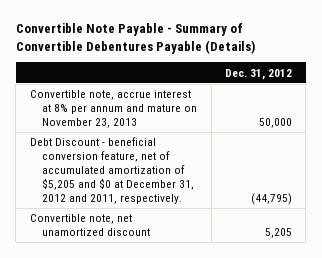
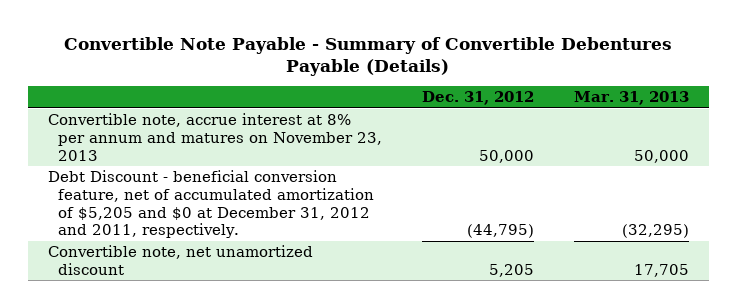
- | Dec. 31, 2012
+ | Dec. 31, 2012 | Mar. 31, 2013
- Convertible note, accrue interest at 8% per annum and mature on November 23, 2013 | 50,000
+ Convertible note, accrue interest at 8% per annum and matures on November 23, 2013 | 50,000 | 50,000

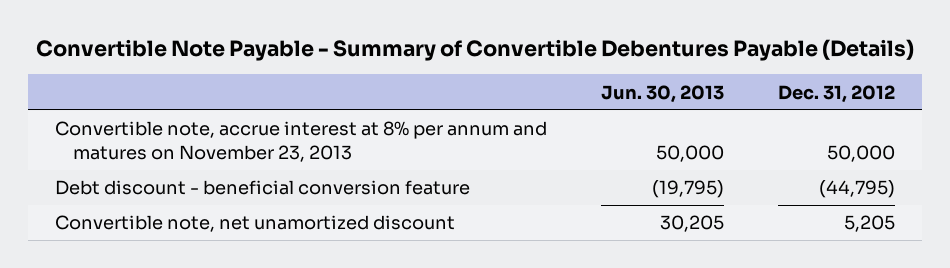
- | Dec. 31, 2012 | Mar. 31, 2013
+ | Jun. 30, 2013 | Dec. 31, 2012
- Debt Discount - beneficial conversion feature, net of accumulated amortization of $5,205 and $0 at December 31, 2012 and 2011, respectively. | (44,795) | (32,295)
+ Debt discount - beneficial conversion feature | (19,795) | (44,795)

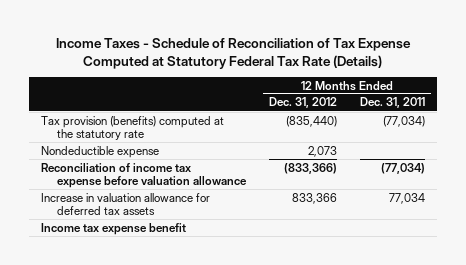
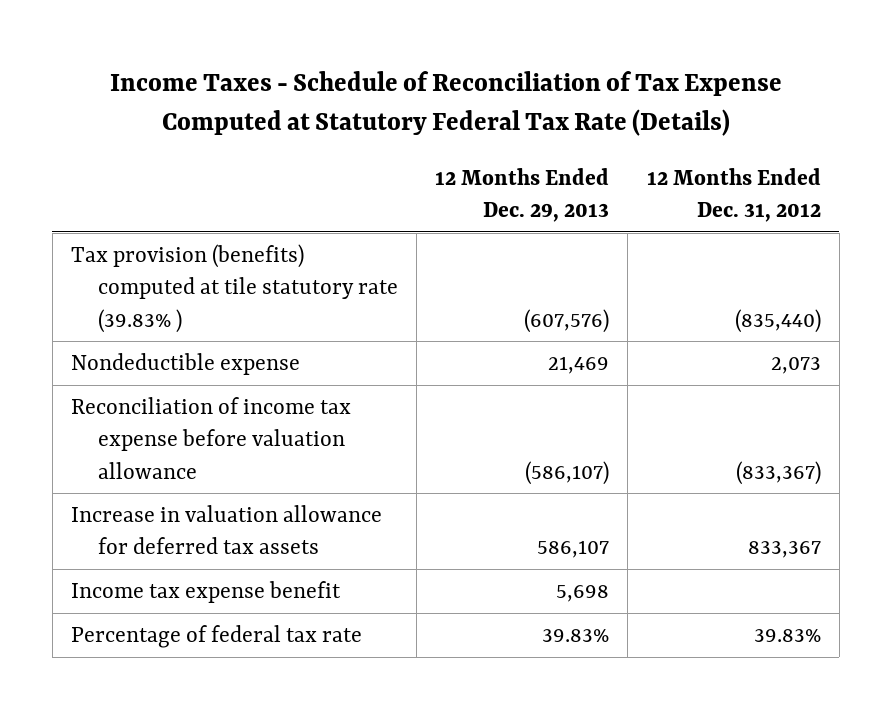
- | 12 Months Ended Dec. 31, 2012 | 12 Months Ended Dec. 31, 2011
+ | 12 Months Ended Dec. 29, 2013 | 12 Months Ended Dec. 31, 2012
- Tax provision (benefits) computed at the statutory rate | (835,440) | (77,034)
+ Tax provision (benefits) computed at tile statutory rate (39.83% ) | (607,576) | (835,440)
- Reconciliation of income tax expense before valuation allowance | (833,366) | (77,034)
- Increase in valuation allowance for deferred tax assets | 833,366 | 77,034
+ Reconciliation of income tax expense before valuation allowance | (586,107) | (833,367)
+ Increase in valuation allowance for deferred tax assets | 586,107 | 833,367
+ Percentage of federal tax rate | 39.83% | 39.83%

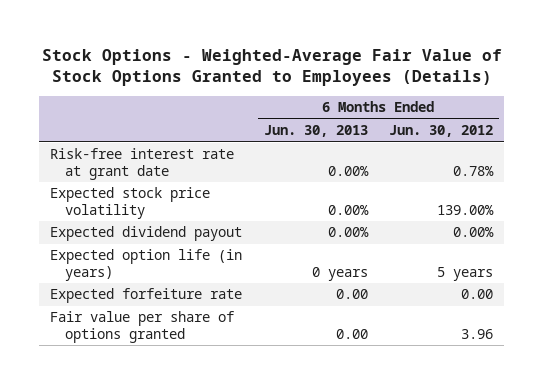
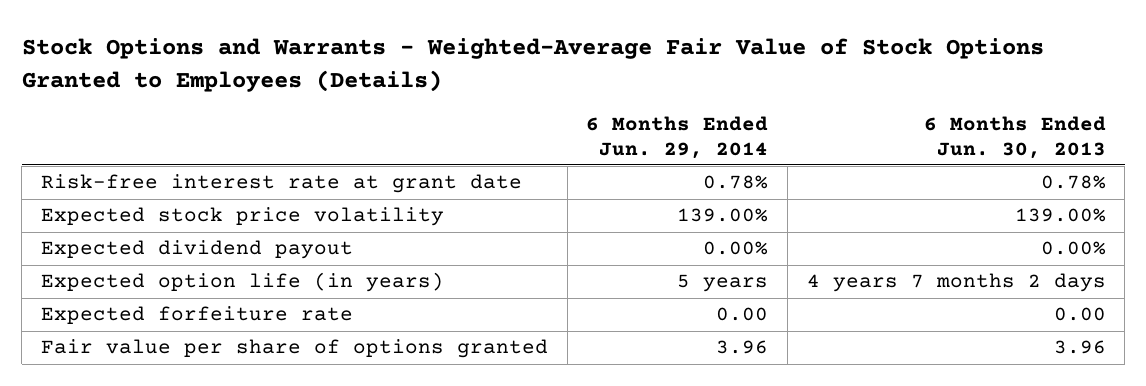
- Stock Options - Weighted-Average Fair Value of Stock Options Granted to Employees (Details)
+ Stock Options and Warrants - Weighted-Average Fair Value of Stock Options Granted to Employees (Details)
- | 6 Months Ended Jun. 30, 2013 | 6 Months Ended Jun. 30, 2012
+ | 6 Months Ended Jun. 29, 2014 | 6 Months Ended Jun. 30, 2013
- Risk-free interest rate at grant date | 0.00% | 0.78%
- Expected stock price volatility | 0.00% | 139.00%
+ Risk-free interest rate at grant date | 0.78% | 0.78%
+ Expected stock price volatility | 139.00% | 139.00%
- Expected option life (in years) | 0 years | 5 years
+ Expected option life (in years) | 5 years | 4 years 7 months 2 days
- Fair value per share of options granted | 0.00 | 3.96
+ Fair value per share of options granted | 3.96 | 3.96

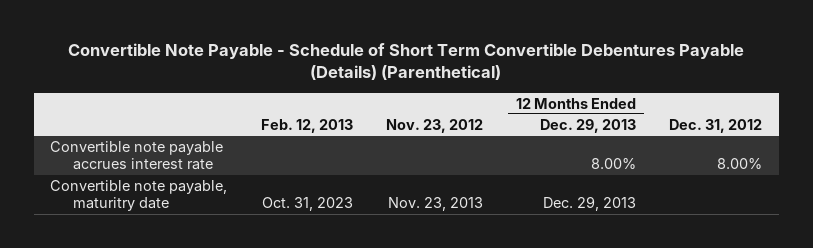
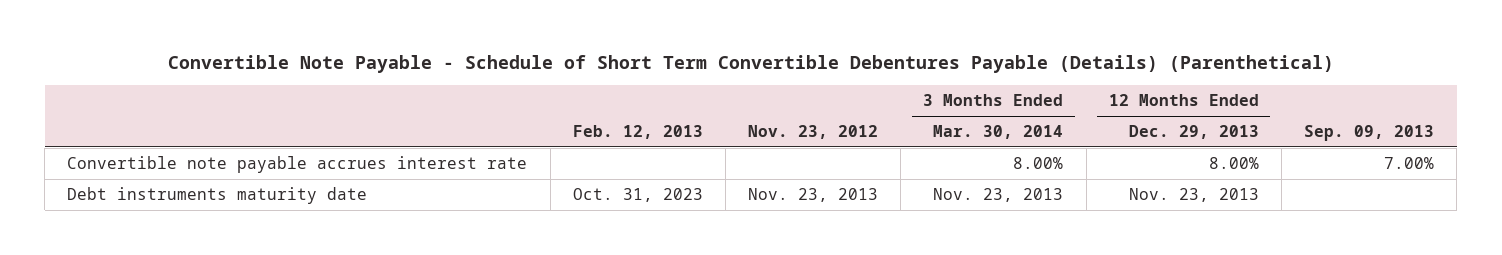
- | Feb. 12, 2013 | Nov. 23, 2012 | 12 Months Ended Dec. 29, 2013 | Dec. 31, 2012
+ | Feb. 12, 2013 | Nov. 23, 2012 | 3 Months Ended Mar. 30, 2014 | 12 Months Ended Dec. 29, 2013 | Sep. 09, 2013
- Convertible note payable, maturitry date | Oct. 31, 2023 | Nov. 23, 2013 | Dec. 29, 2013 |
+ Debt instruments maturity date | Oct. 31, 2023 | Nov. 23, 2013 | Nov. 23, 2013 | Nov. 23, 2013 |

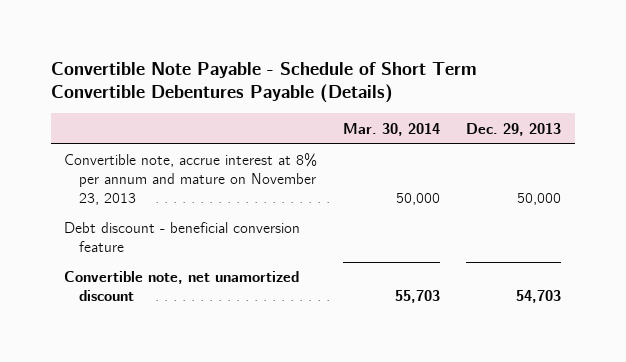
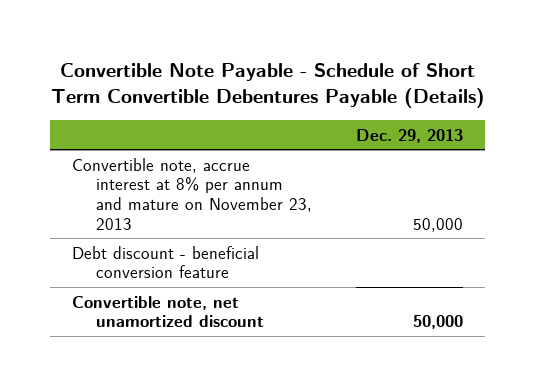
- | Mar. 30, 2014 | Dec. 29, 2013
+ | Dec. 29, 2013
- Convertible note, net unamortized discount | 55,703 | 54,703
+ Convertible note, net unamortized discount | 50,000

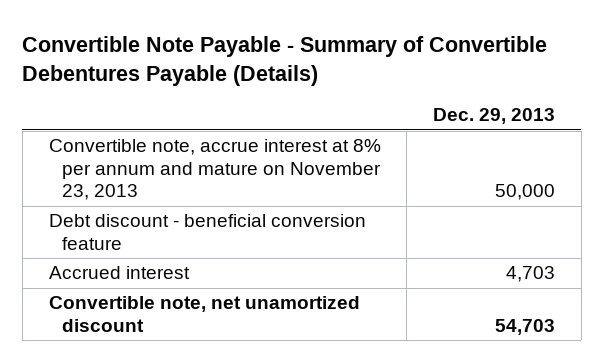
- Convertible Note Payable - Schedule of Short Term Convertible Debentures Payable (Details)
+ Convertible Note Payable - Summary of Convertible Debentures Payable (Details)
- Convertible note, net unamortized discount | 50,000
+ Accrued interest | 4,703
+ Convertible note, net unamortized discount | 54,703

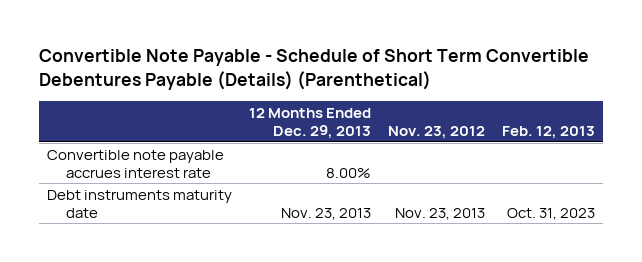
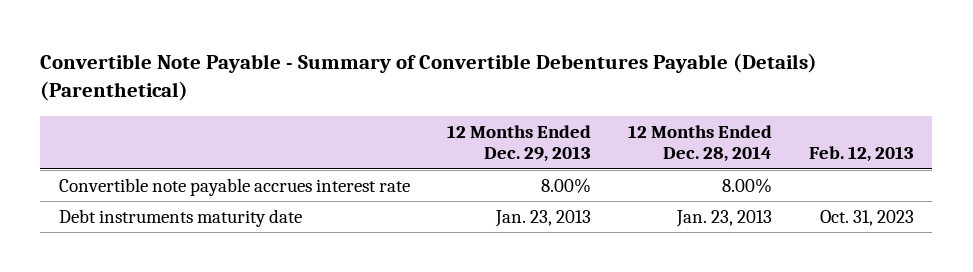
- Convertible Note Payable - Schedule of Short Term Convertible Debentures Payable (Details) (Parenthetical)
+ Convertible Note Payable - Summary of Convertible Debentures Payable (Details) (Parenthetical)
- | 12 Months Ended Dec. 29, 2013 | Nov. 23, 2012 | Feb. 12, 2013
+ | 12 Months Ended Dec. 29, 2013 | 12 Months Ended Dec. 28, 2014 | Feb. 12, 2013
- Debt instruments maturity date | Nov. 23, 2013 | Nov. 23, 2013 | Oct. 31, 2023
+ Debt instruments maturity date | Jan. 23, 2013 | Jan. 23, 2013 | Oct. 31, 2023

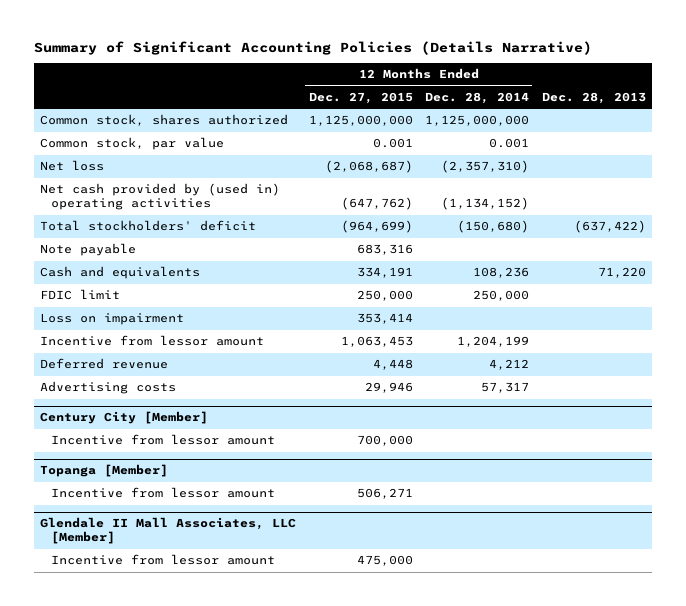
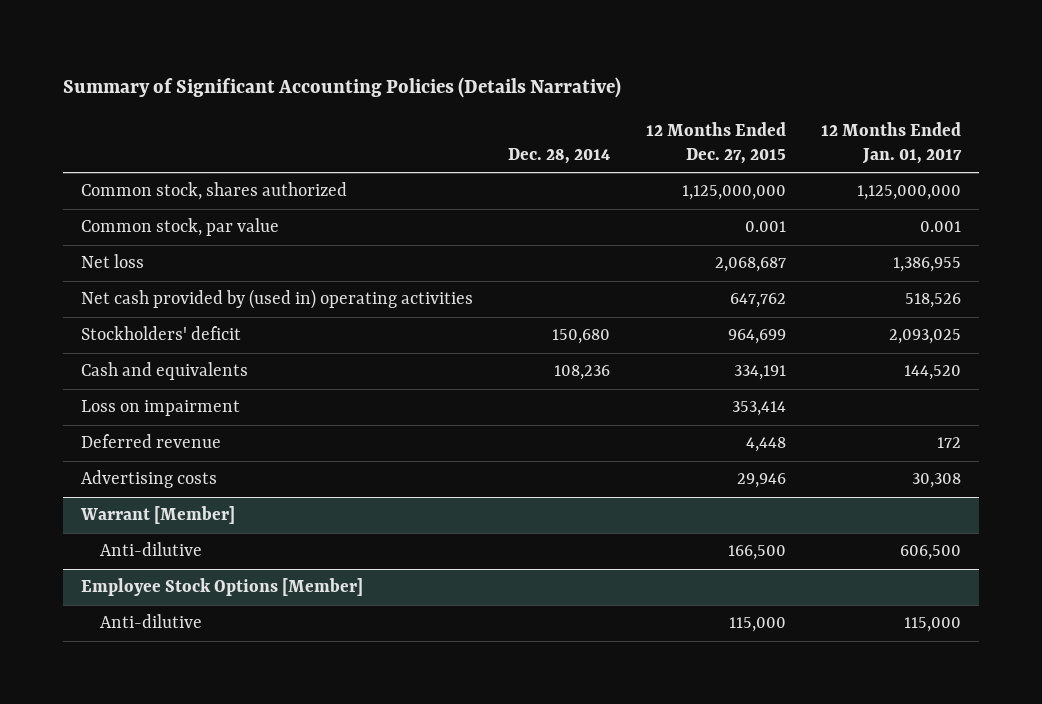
- | 12 Months Ended Dec. 27, 2015 | 12 Months Ended Dec. 28, 2014 | Dec. 28, 2013
+ | Dec. 28, 2014 | 12 Months Ended Dec. 27, 2015 | 12 Months Ended Jan. 01, 2017
- Net loss | (2,068,687) | (2,357,310) |
- Net cash provided by (used in) operating activities | (647,762) | (1,134,152) |
- Total stockholders' deficit | (964,699) | (150,680) | (637,422)
- Note payable | 683,316 | |
+ Net loss | | 2,068,687 | 1,386,955
+ Net cash provided by (used in) operating activities | | 647,762 | 518,526
+ Stockholders' deficit | 150,680 | 964,699 | 2,093,025
- FDIC limit | 250,000 | 250,000 |
- Incentive from lessor amount | 1,063,453 | 1,204,199 |
- Century City [Member]
- Incentive from lessor amount | 700,000 | |
- Topanga [Member]
- Incentive from lessor amount | 506,271 | |
- Glendale II Mall Associates, LLC [Member]
- Incentive from lessor amount | 475,000 | |
+ Warrant [Member]
+ Anti-dilutive | | 166,500 | 606,500
+ Employee Stock Options [Member]
+ Anti-dilutive | | 115,000 | 115,000

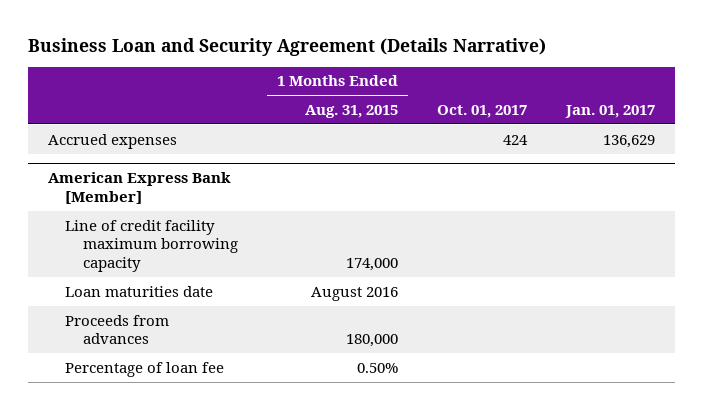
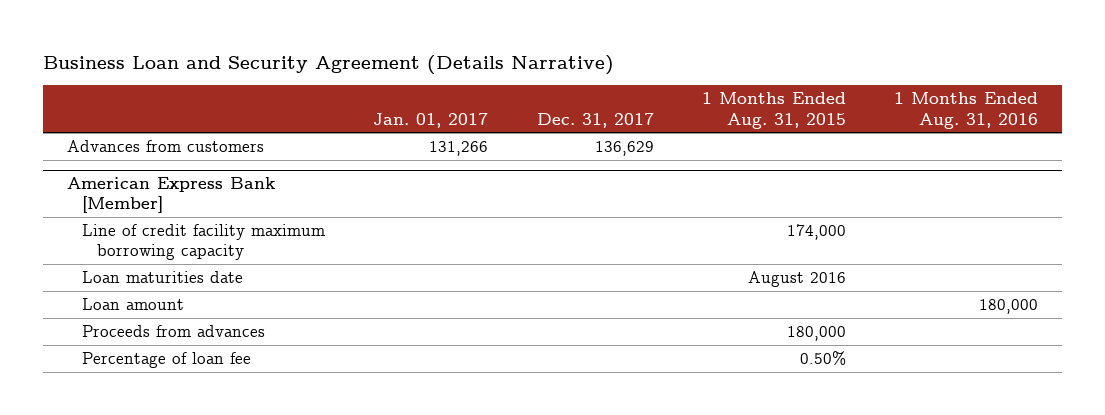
- | 1 Months Ended Aug. 31, 2015 | Oct. 01, 2017 | Jan. 01, 2017
+ | Jan. 01, 2017 | Dec. 31, 2017 | 1 Months Ended Aug. 31, 2015 | 1 Months Ended Aug. 31, 2016
- Accrued expenses | | 424 | 136,629
+ Advances from customers | 131,266 | 136,629 | |
@ American Express Bank [Member]
+ Loan amount | | | | 180,000

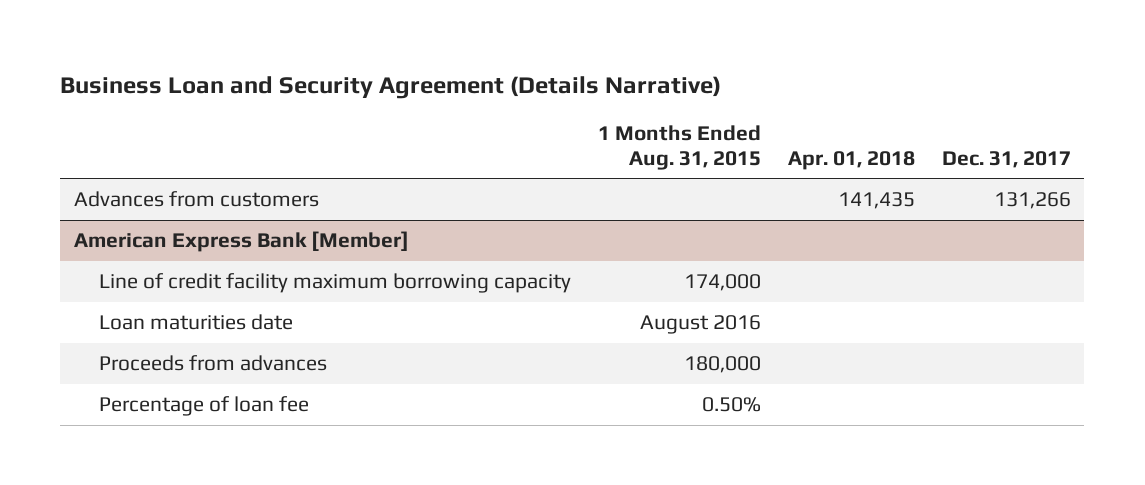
- | Jan. 01, 2017 | Dec. 31, 2017 | 1 Months Ended Aug. 31, 2015 | 1 Months Ended Aug. 31, 2016
+ | 1 Months Ended Aug. 31, 2015 | Apr. 01, 2018 | Dec. 31, 2017
- Advances from customers | 131,266 | 136,629 | |
+ Advances from customers | | 141,435 | 131,266
@ American Express Bank [Member]
- Loan amount | | | | 180,000

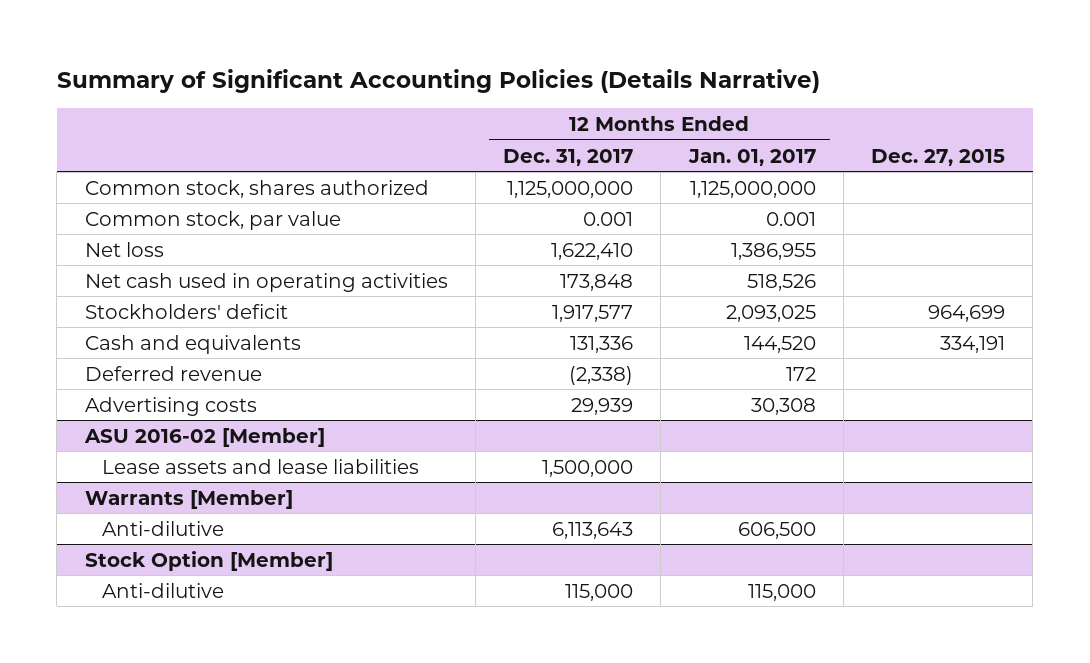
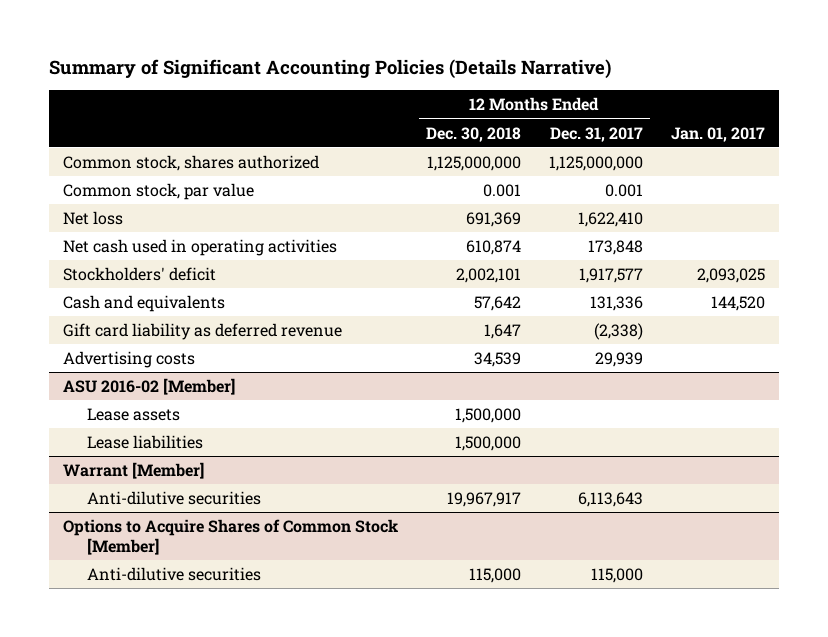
- | 12 Months Ended Dec. 31, 2017 | 12 Months Ended Jan. 01, 2017 | Dec. 27, 2015
+ | 12 Months Ended Dec. 30, 2018 | 12 Months Ended Dec. 31, 2017 | Jan. 01, 2017
- Deferred revenue | (2,338) | 172 |
+ Gift card liability as deferred revenue | 1,647 | (2,338) |
@ ASU 2016-02 [Member]
- Lease assets and lease liabilities | 1,500,000 | |
- Warrants [Member]
- Anti-dilutive | 6,113,643 | 606,500 |
- Stock Option [Member]
- Anti-dilutive | 115,000 | 115,000 |
@ ASU 2016-02 [Member]
+ Lease assets | 1,500,000 | |
+ Lease liabilities | 1,500,000 | |
+ Warrant [Member]
+ Anti-dilutive securities | 19,967,917 | 6,113,643 |
+ Options to Acquire Shares of Common Stock [Member]
+ Anti-dilutive securities | 115,000 | 115,000 |

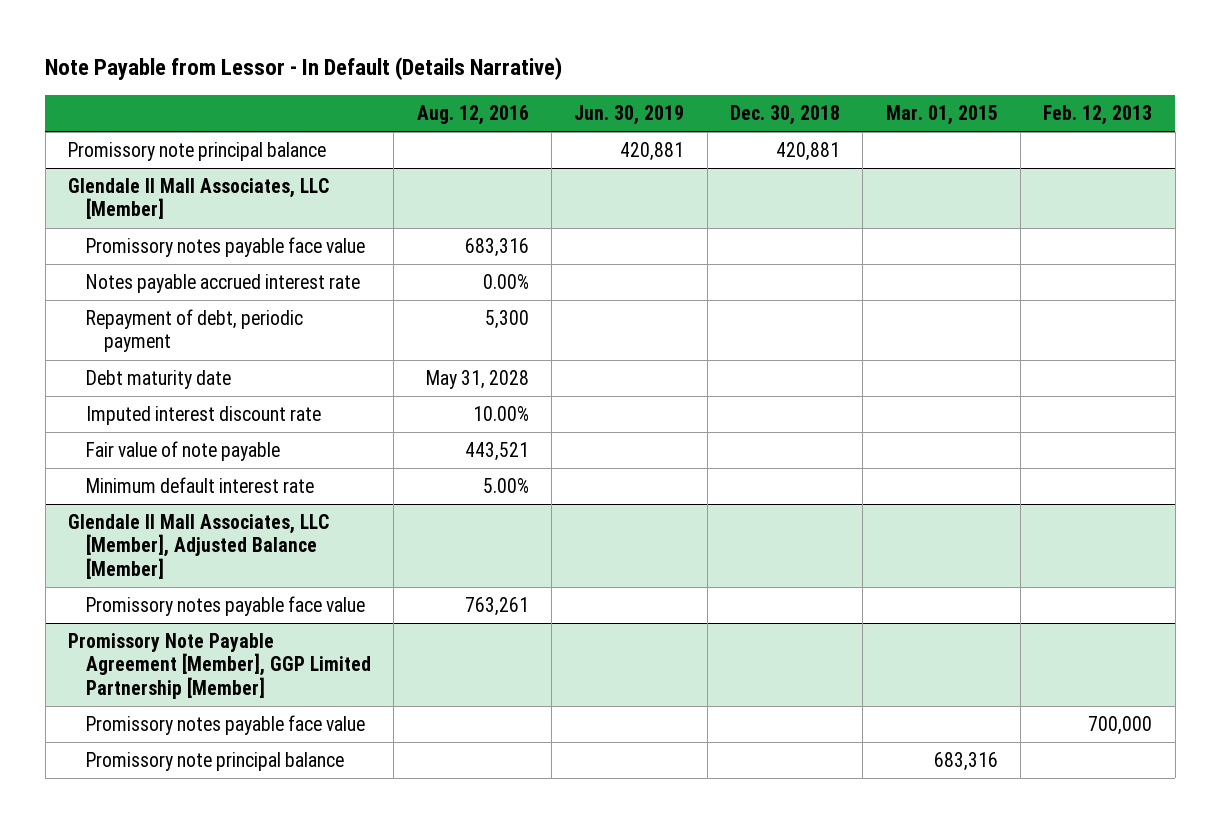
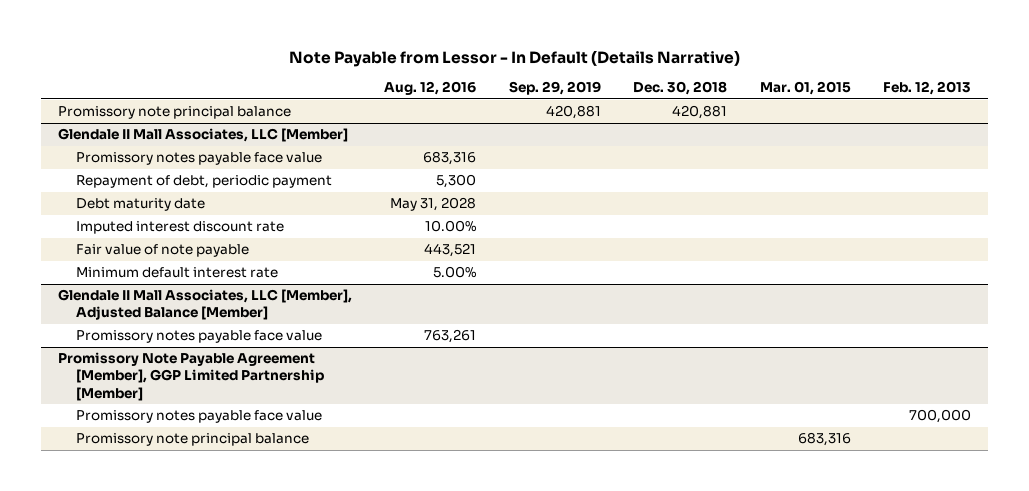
- | Aug. 12, 2016 | Jun. 30, 2019 | Dec. 30, 2018 | Mar. 01, 2015 | Feb. 12, 2013
+ | Aug. 12, 2016 | Sep. 29, 2019 | Dec. 30, 2018 | Mar. 01, 2015 | Feb. 12, 2013
@ Glendale II Mall Associates, LLC [Member]
- Notes payable accrued interest rate | 0.00% | | | |

